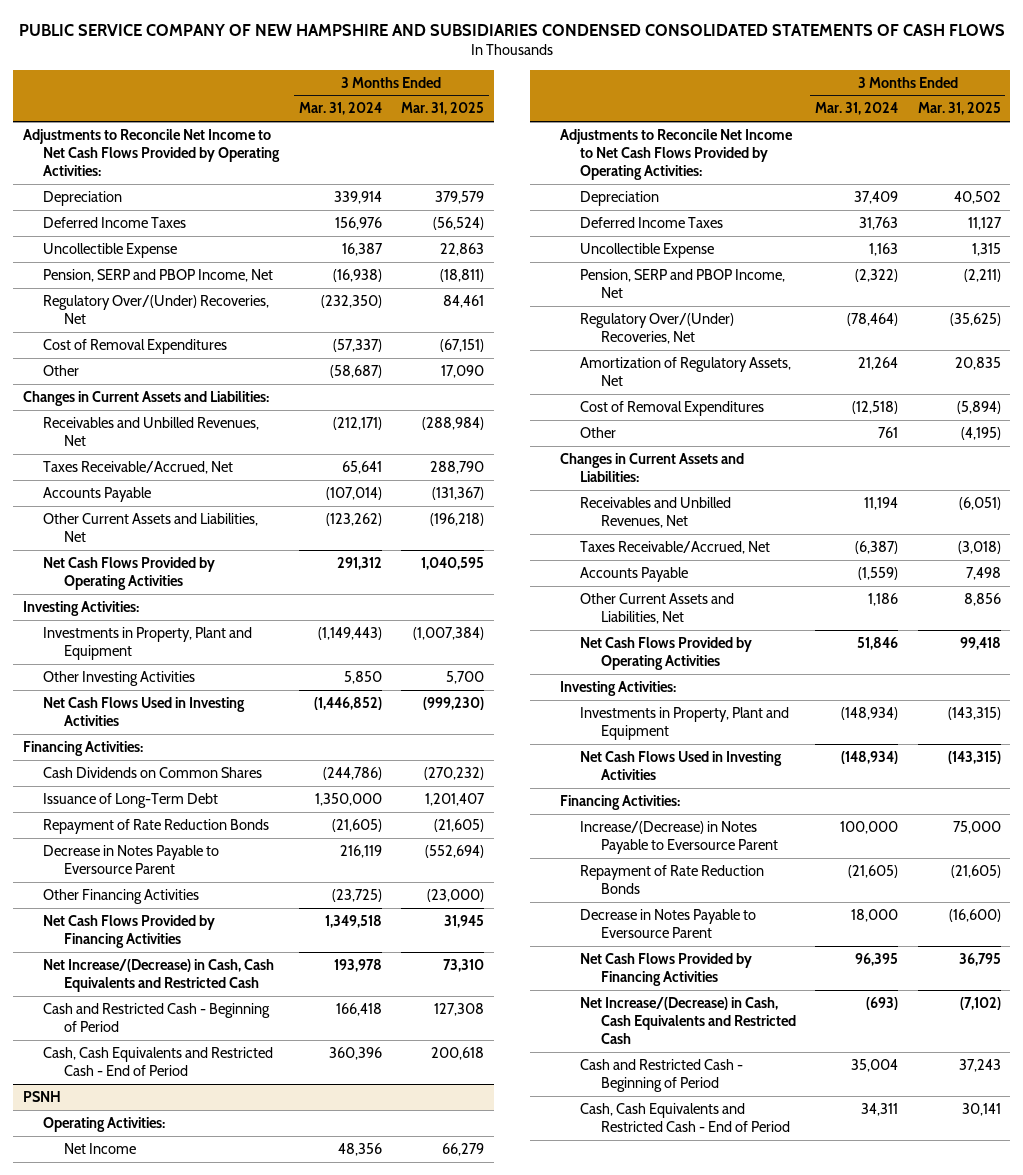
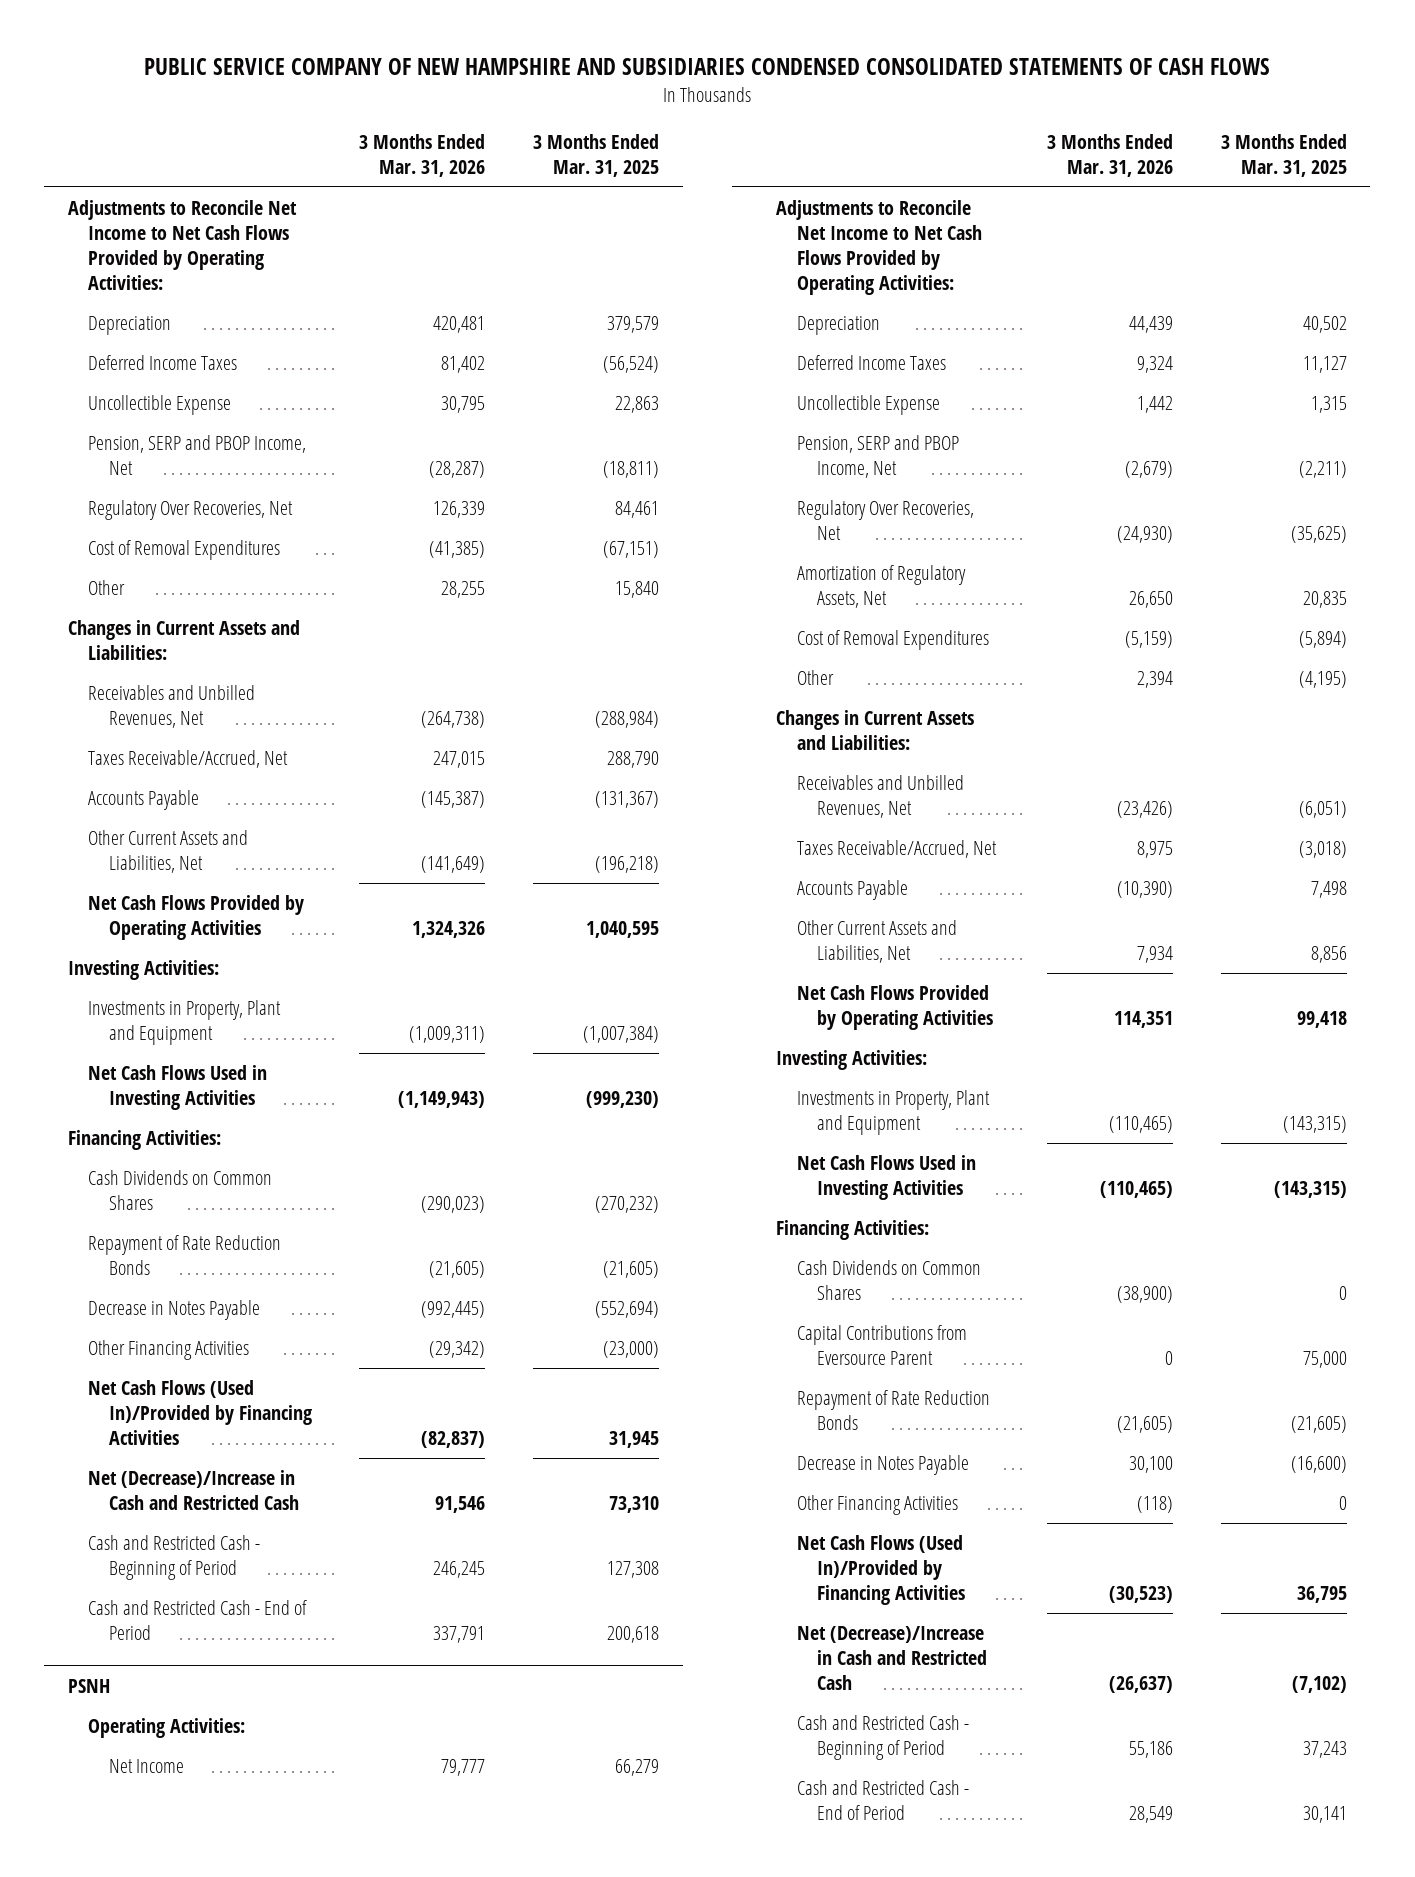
- | 3 Months Ended Mar. 31, 2024 | 3 Months Ended Mar. 31, 2025
+ | 3 Months Ended Mar. 31, 2026 | 3 Months Ended Mar. 31, 2025
- Regulatory Over/(Under) Recoveries, Net | (232,350) | 84,461
+ Regulatory Over Recoveries, Net | 126,339 | 84,461
- Other | (58,687) | 17,090
+ Other | 28,255 | 15,840
- Other Investing Activities | 5,850 | 5,700
- Issuance of Long-Term Debt | 1,350,000 | 1,201,407
- Decrease in Notes Payable to Eversource Parent | 216,119 | (552,694)
+ Decrease in Notes Payable | (992,445) | (552,694)
- Net Cash Flows Provided by Financing Activities | 1,349,518 | 31,945
- Net Increase/(Decrease) in Cash, Cash Equivalents and Restricted Cash | 193,978 | 73,310
+ Net Cash Flows (Used In)/Provided by Financing Activities | (82,837) | 31,945
+ Net (Decrease)/Increase in Cash and Restricted Cash | 91,546 | 73,310
- Cash, Cash Equivalents and Restricted Cash - End of Period | 360,396 | 200,618
+ Cash and Restricted Cash - End of Period | 337,791 | 200,618
@ PSNH
- Regulatory Over/(Under) Recoveries, Net | (78,464) | (35,625)
+ Regulatory Over Recoveries, Net | (24,930) | (35,625)
- Increase/(Decrease) in Notes Payable to Eversource Parent | 100,000 | 75,000
+ Cash Dividends on Common Shares | (38,900) | 0
+ Capital Contributions from Eversource Parent | 0 | 75,000
- Decrease in Notes Payable to Eversource Parent | 18,000 | (16,600)
- Net Cash Flows Provided by Financing Activities | 96,395 | 36,795
- Net Increase/(Decrease) in Cash, Cash Equivalents and Restricted Cash | (693) | (7,102)
+ Decrease in Notes Payable | 30,100 | (16,600)
+ Other Financing Activities | (118) | 0
+ Net Cash Flows (Used In)/Provided by Financing Activities | (30,523) | 36,795
+ Net (Decrease)/Increase in Cash and Restricted Cash | (26,637) | (7,102)
- Cash, Cash Equivalents and Restricted Cash - End of Period | 34,311 | 30,141
+ Cash and Restricted Cash - End of Period | 28,549 | 30,141

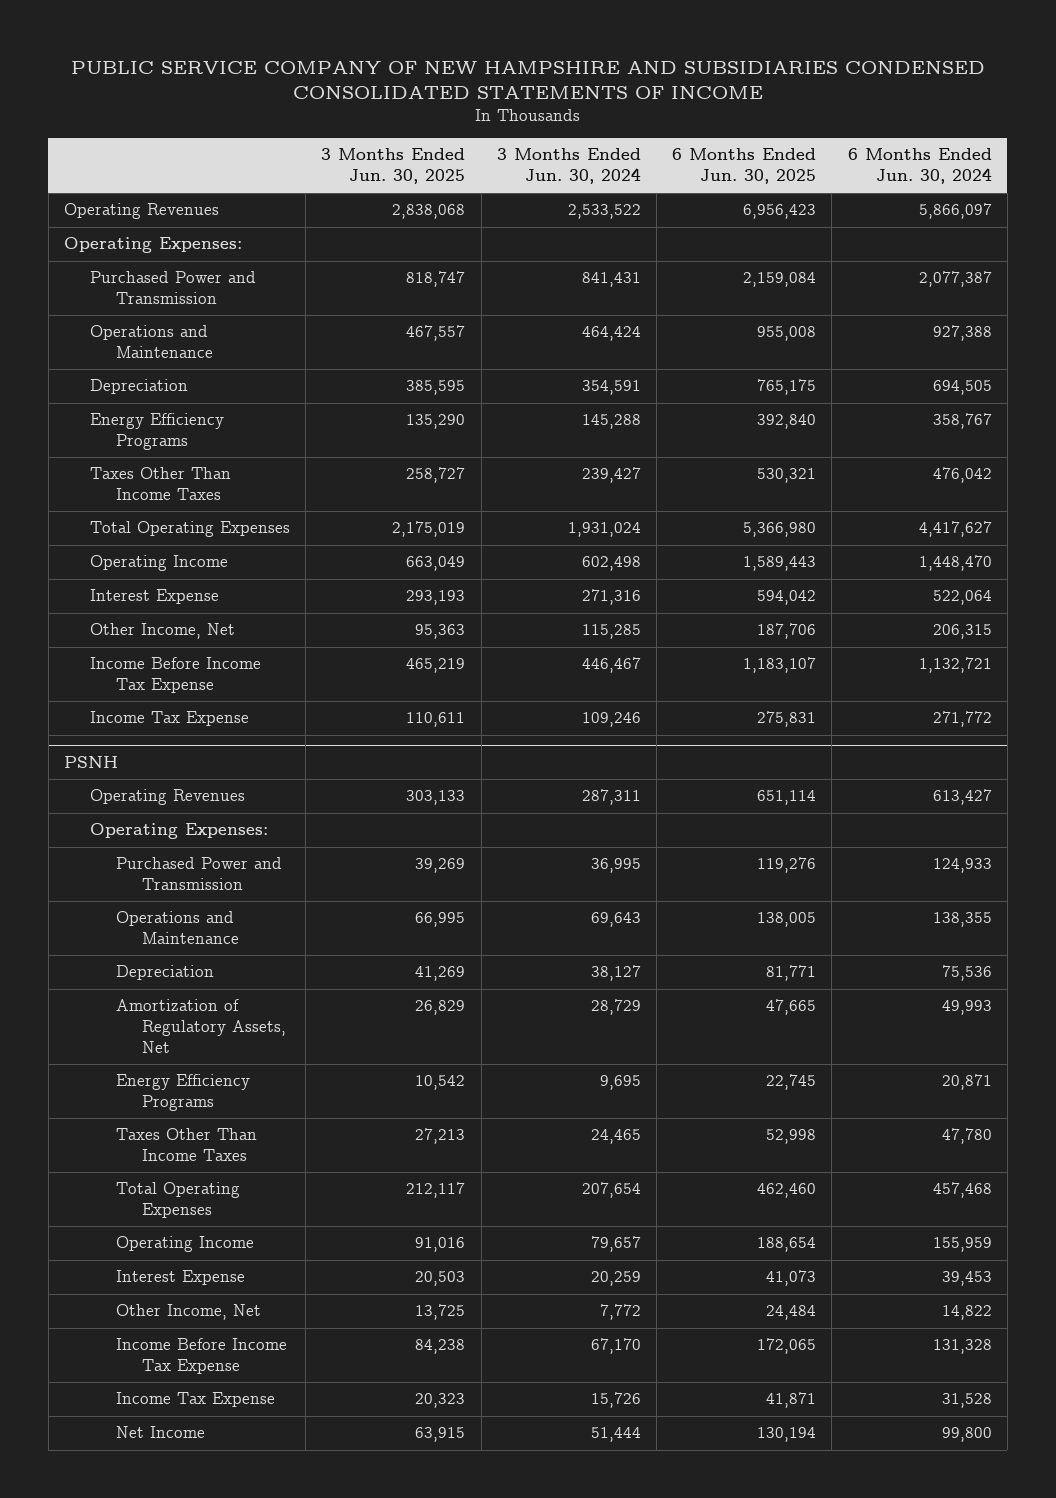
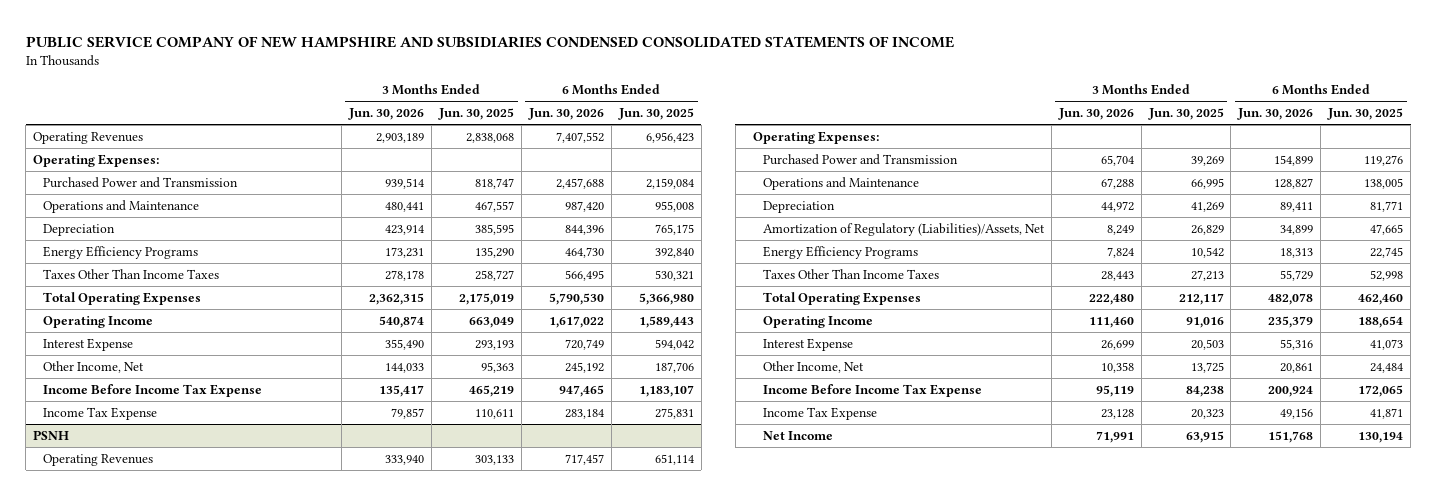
- | 3 Months Ended Jun. 30, 2025 | 3 Months Ended Jun. 30, 2024 | 6 Months Ended Jun. 30, 2025 | 6 Months Ended Jun. 30, 2024
+ | 3 Months Ended Jun. 30, 2026 | 3 Months Ended Jun. 30, 2025 | 6 Months Ended Jun. 30, 2026 | 6 Months Ended Jun. 30, 2025
@ PSNH
- Amortization of Regulatory Assets, Net | 26,829 | 28,729 | 47,665 | 49,993
+ Amortization of Regulatory (Liabilities)/Assets, Net | 8,249 | 26,829 | 34,899 | 47,665

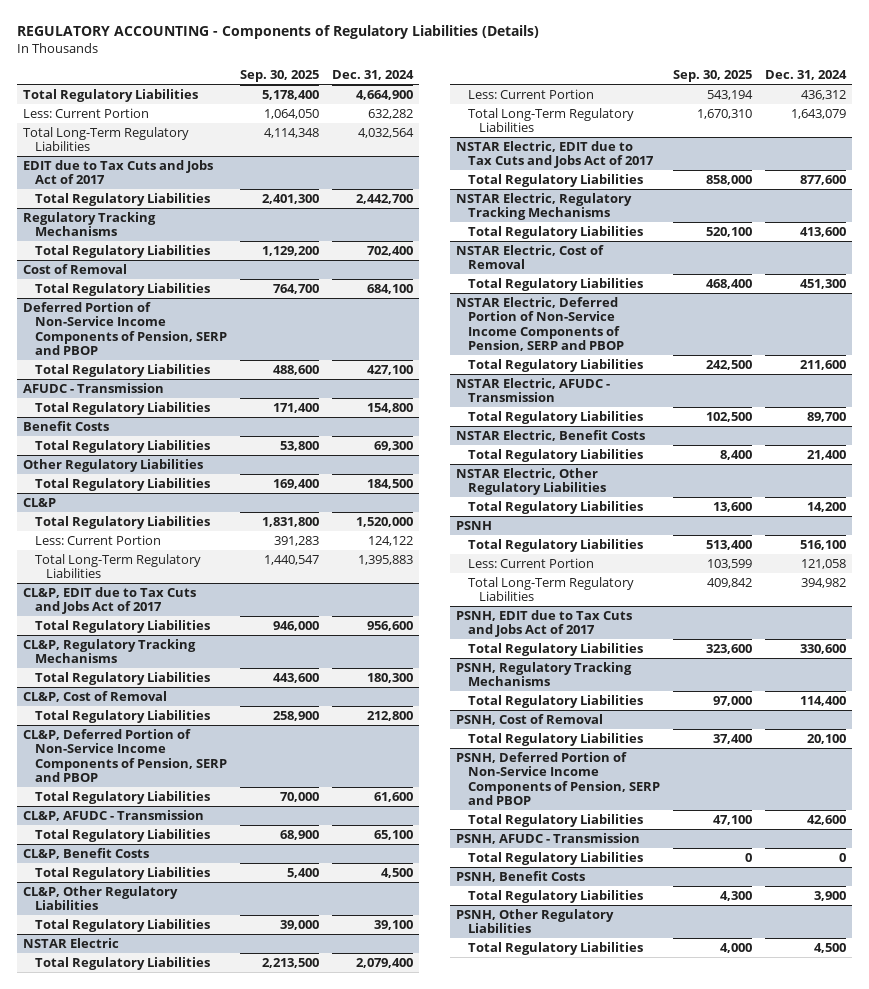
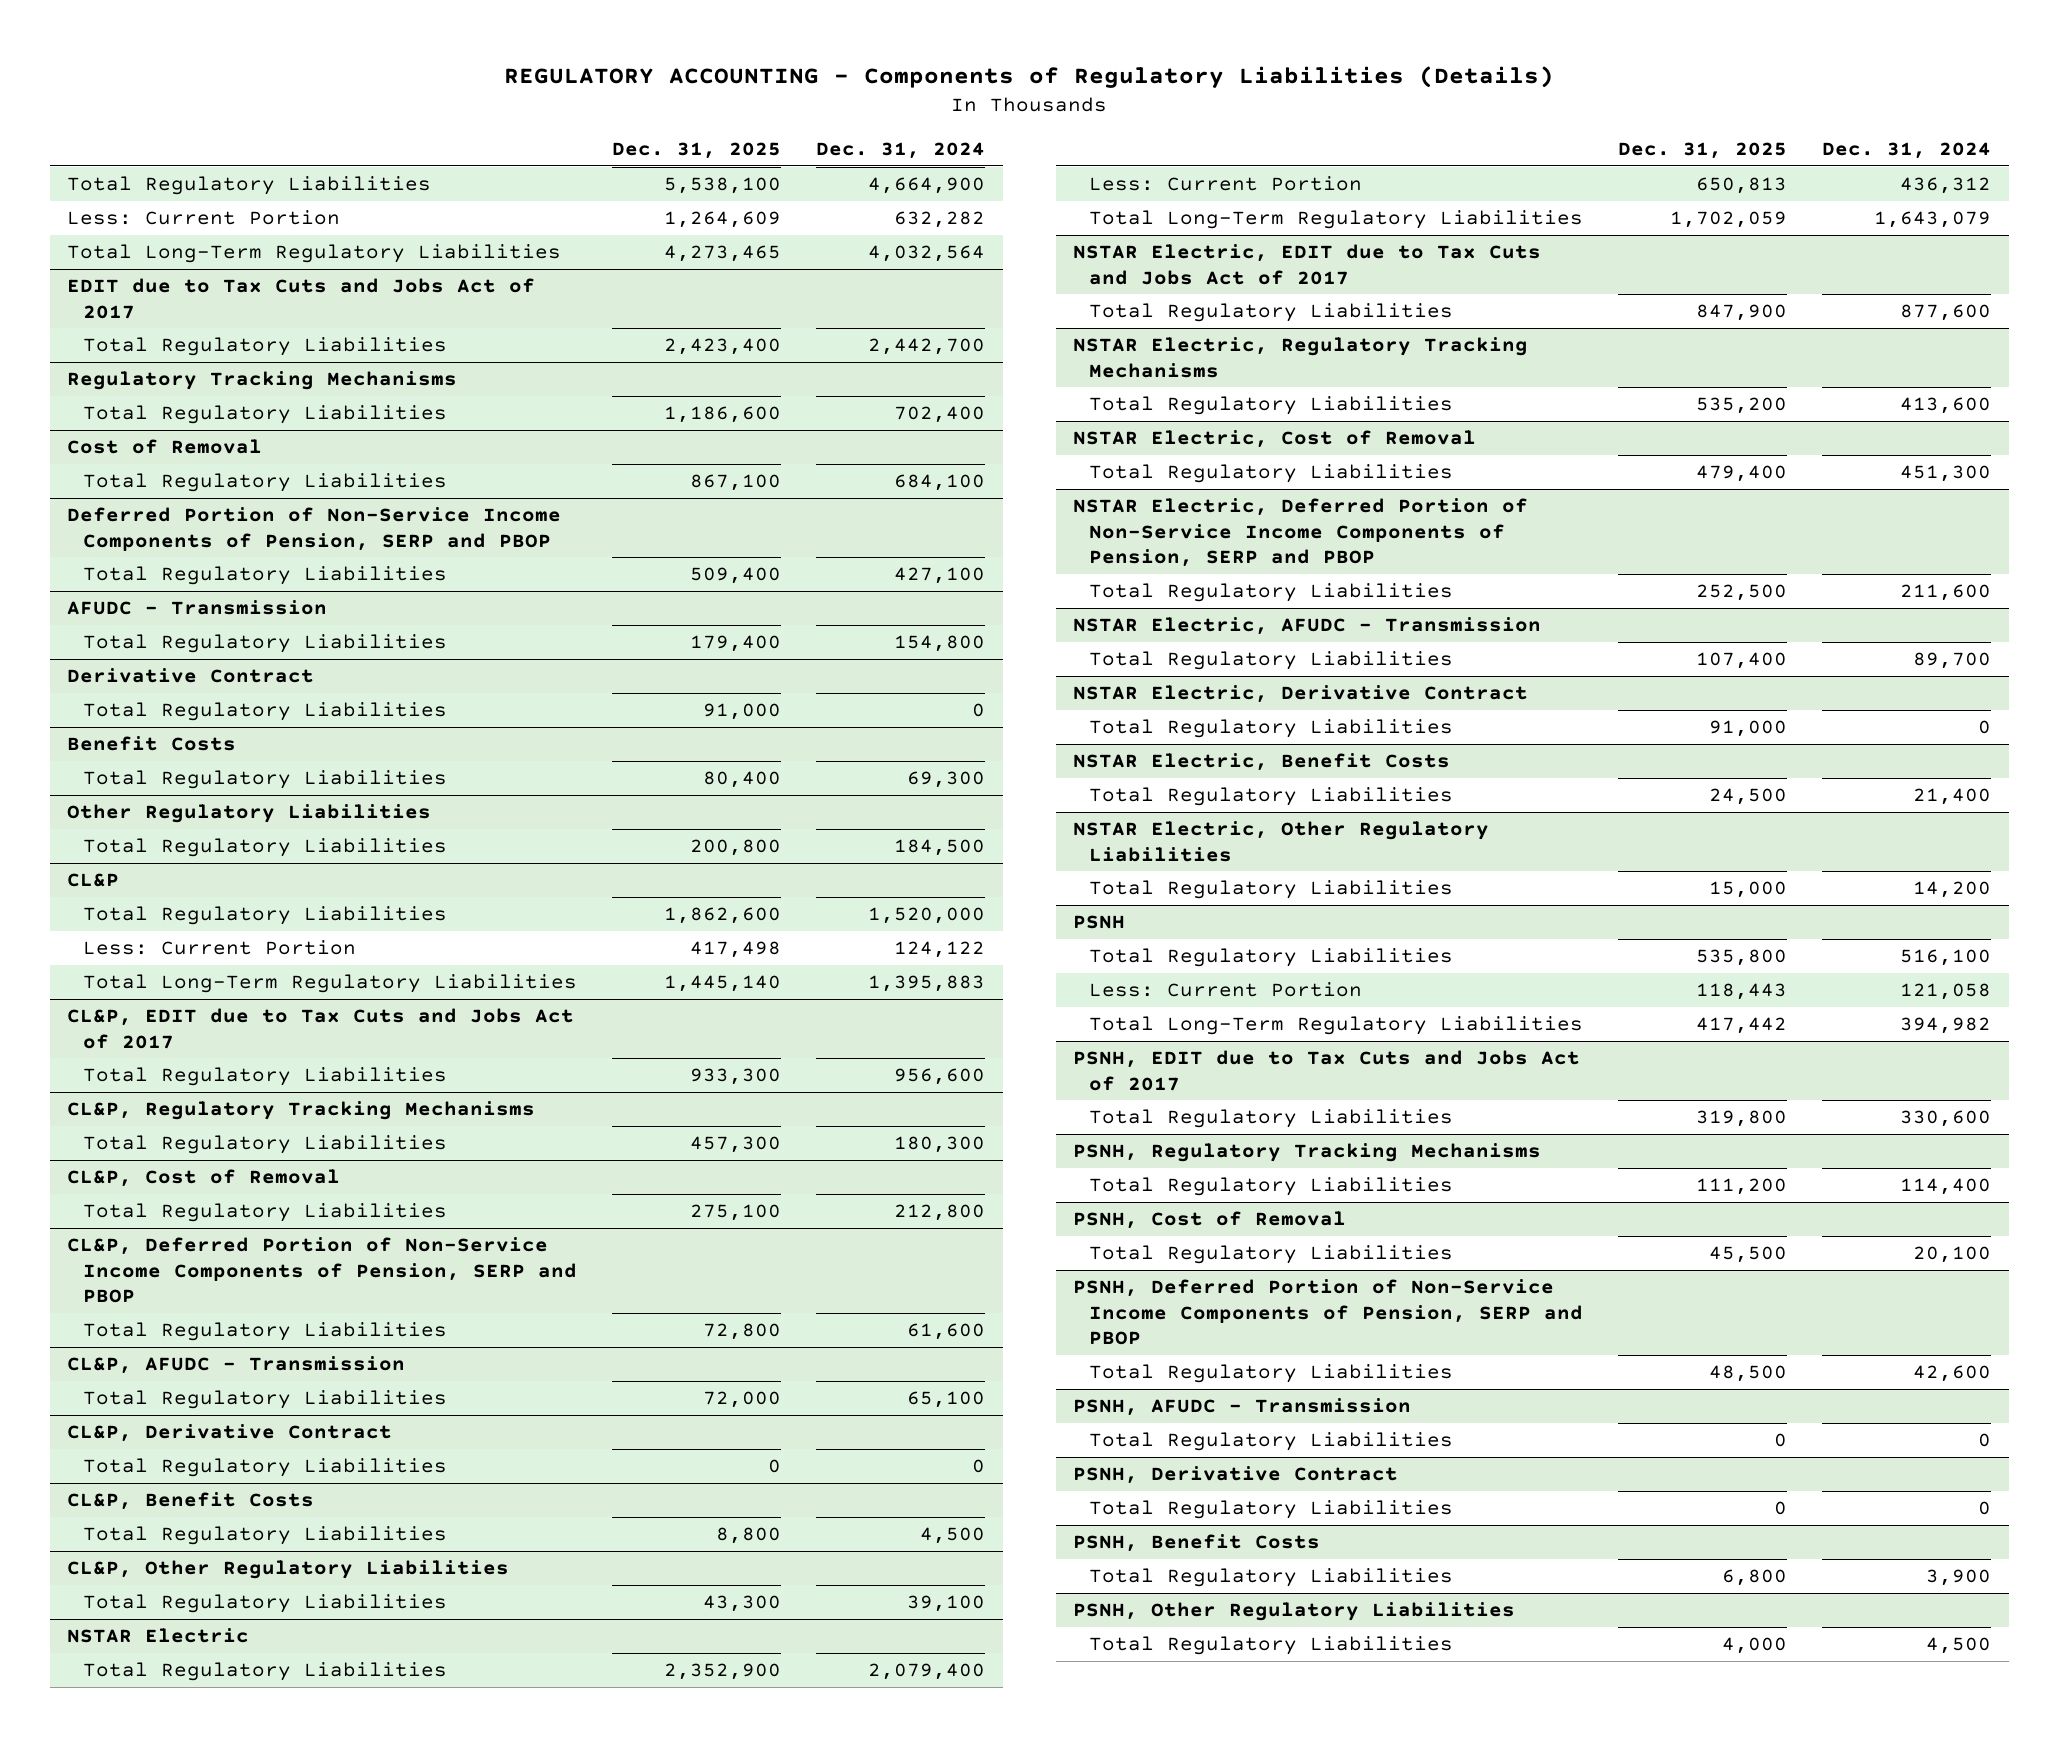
- | Sep. 30, 2025 | Dec. 31, 2024
+ | Dec. 31, 2025 | Dec. 31, 2024
+ Derivative Contract
+ Total Regulatory Liabilities | 91,000 | 0
+ CL&P, Derivative Contract
+ Total Regulatory Liabilities | 0 | 0
+ NSTAR Electric, Derivative Contract
+ Total Regulatory Liabilities | 91,000 | 0
+ PSNH, Derivative Contract
+ Total Regulatory Liabilities | 0 | 0

